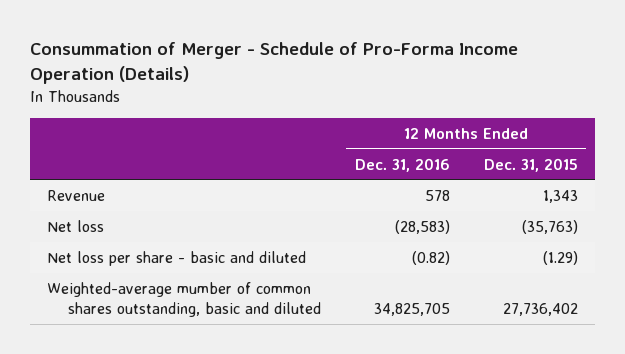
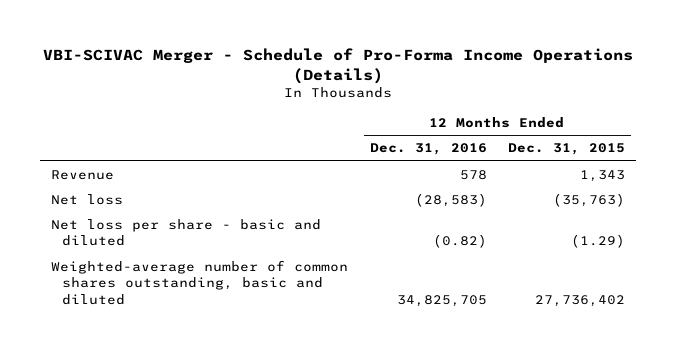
- Consummation of Merger - Schedule of Pro-Forma Income Operation (Details)
+ VBI-SCIVAC Merger - Schedule of Pro-Forma Income Operations (Details)
- Weighted-average mumber of common shares outstanding, basic and diluted | 34,825,705 | 27,736,402
+ Weighted-average number of common shares outstanding, basic and diluted | 34,825,705 | 27,736,402

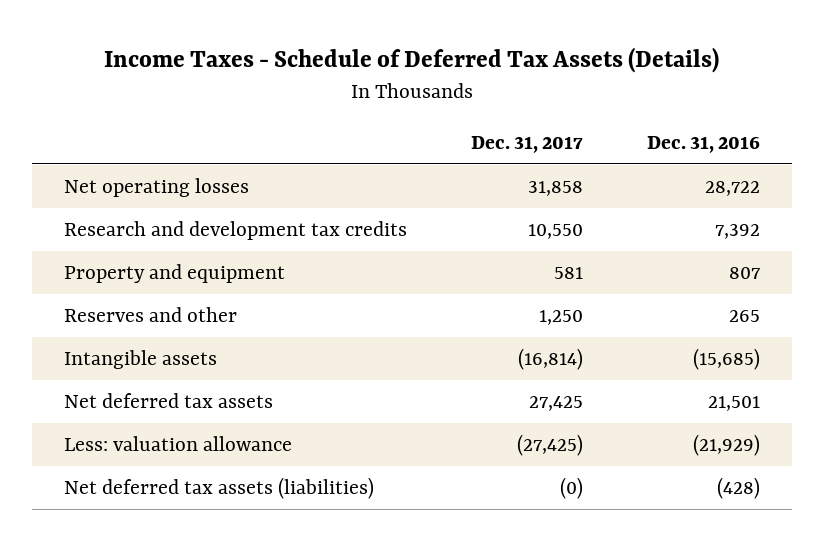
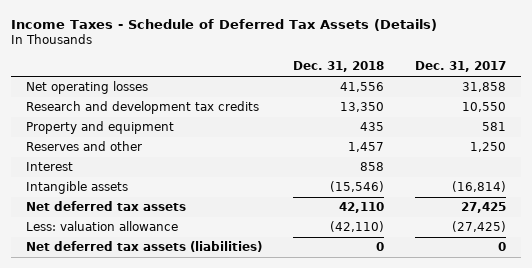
- | Dec. 31, 2017 | Dec. 31, 2016
+ | Dec. 31, 2018 | Dec. 31, 2017
+ Interest | 858 |
- Net deferred tax assets (liabilities) | (0) | (428)
+ Net deferred tax assets (liabilities) | 0 | 0

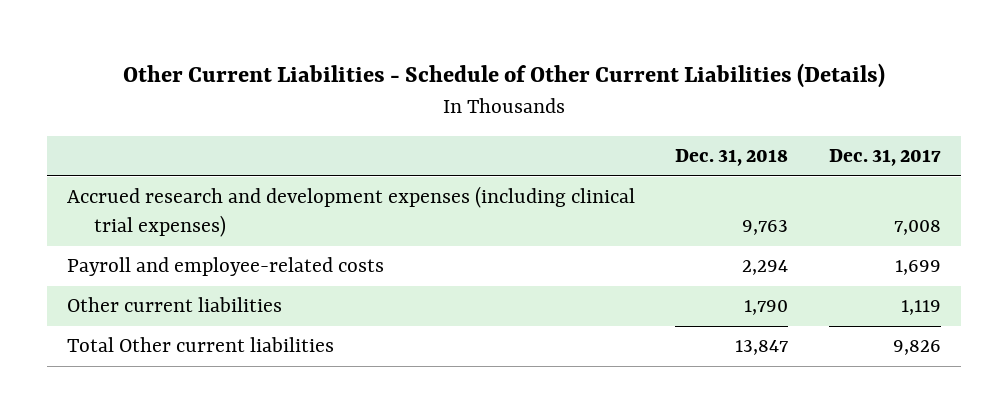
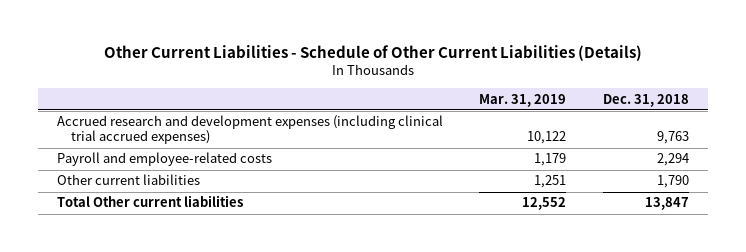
- | Dec. 31, 2018 | Dec. 31, 2017
+ | Mar. 31, 2019 | Dec. 31, 2018
- Accrued research and development expenses (including clinical trial expenses) | 9,763 | 7,008
+ Accrued research and development expenses (including clinical trial accrued expenses) | 10,122 | 9,763

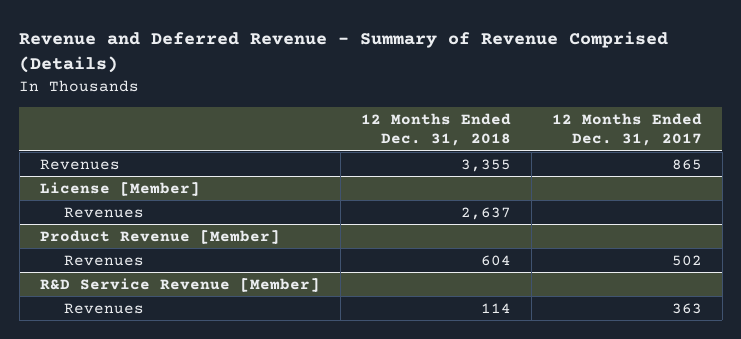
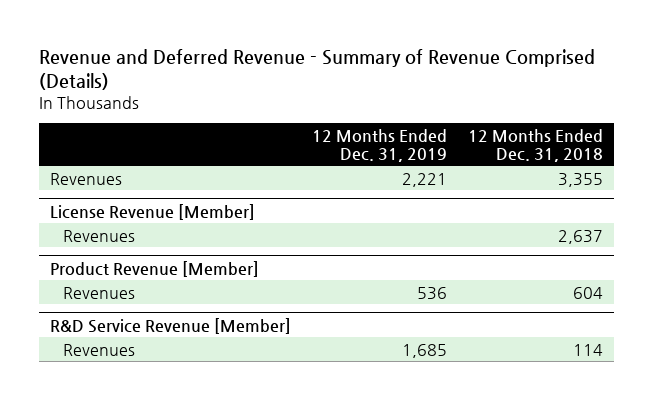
- | 12 Months Ended Dec. 31, 2018 | 12 Months Ended Dec. 31, 2017
+ | 12 Months Ended Dec. 31, 2019 | 12 Months Ended Dec. 31, 2018
- License [Member]
+ License Revenue [Member]

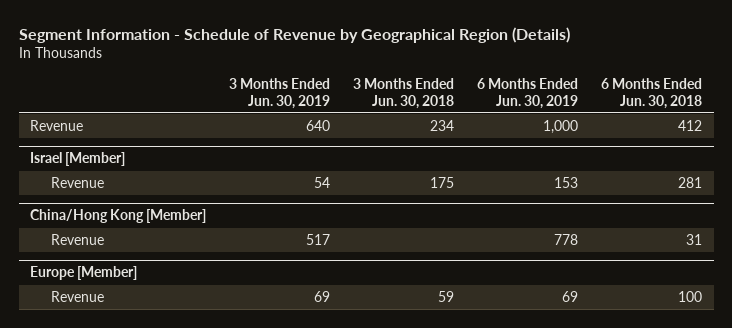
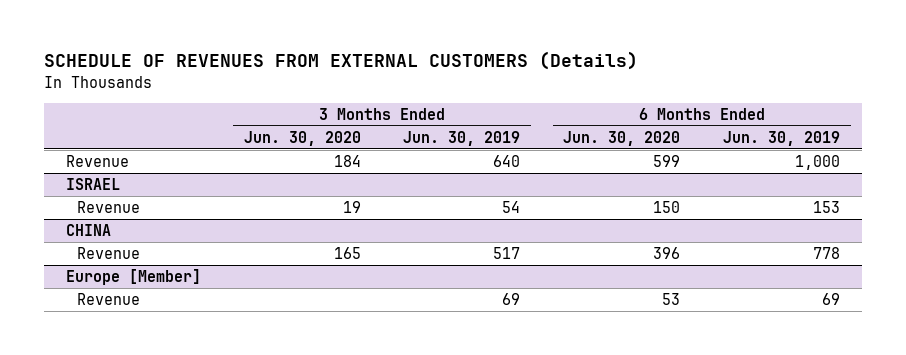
- Segment Information - Schedule of Revenue by Geographical Region (Details)
+ SCHEDULE OF REVENUES FROM EXTERNAL CUSTOMERS (Details)
- | 3 Months Ended Jun. 30, 2019 | 3 Months Ended Jun. 30, 2018 | 6 Months Ended Jun. 30, 2019 | 6 Months Ended Jun. 30, 2018
+ | 3 Months Ended Jun. 30, 2020 | 3 Months Ended Jun. 30, 2019 | 6 Months Ended Jun. 30, 2020 | 6 Months Ended Jun. 30, 2019
- Israel [Member]
+ ISRAEL
- China/Hong Kong [Member]
+ CHINA

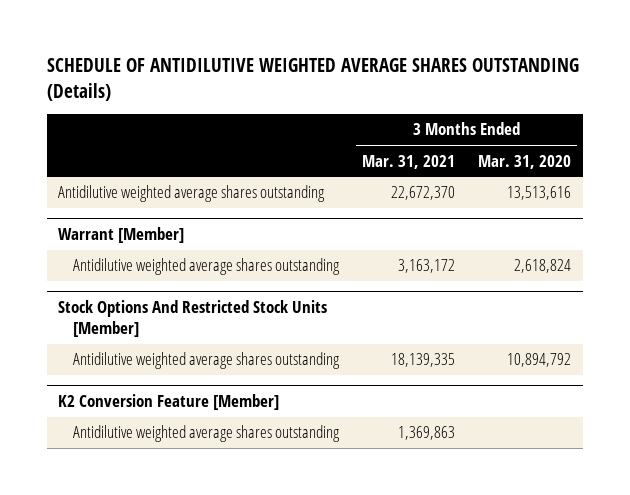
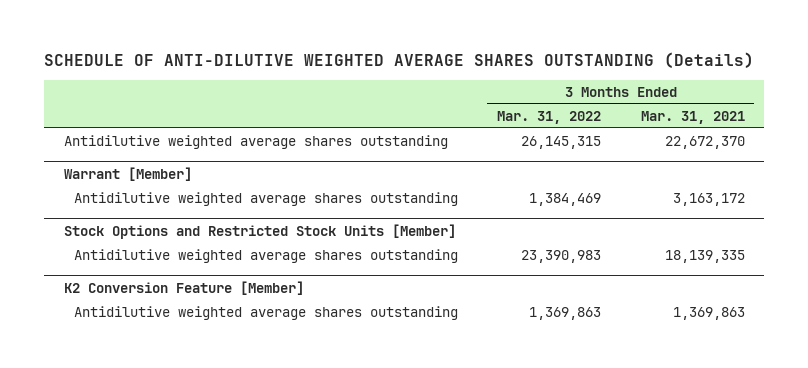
- SCHEDULE OF ANTIDILUTIVE WEIGHTED AVERAGE SHARES OUTSTANDING (Details)
+ SCHEDULE OF ANTI-DILUTIVE WEIGHTED AVERAGE SHARES OUTSTANDING (Details)
- | 3 Months Ended Mar. 31, 2021 | 3 Months Ended Mar. 31, 2020
+ | 3 Months Ended Mar. 31, 2022 | 3 Months Ended Mar. 31, 2021
- Stock Options And Restricted Stock Units [Member]
+ Stock Options and Restricted Stock Units [Member]

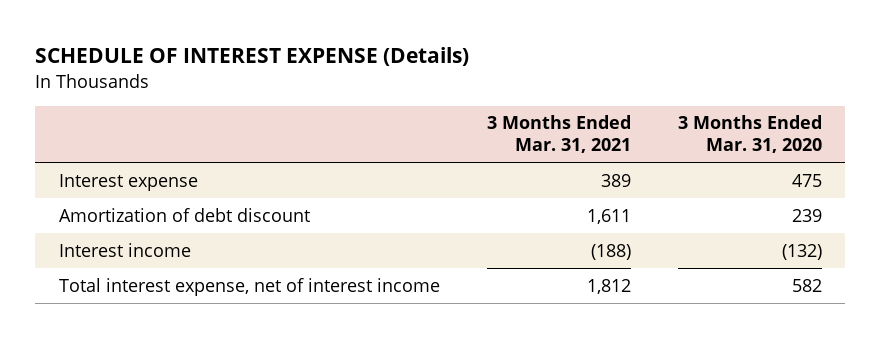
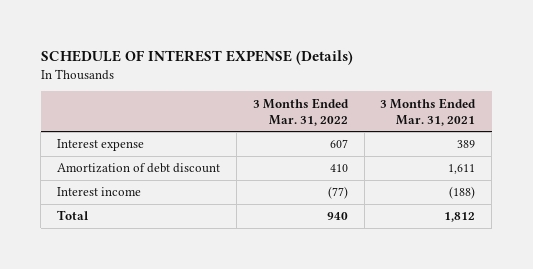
- | 3 Months Ended Mar. 31, 2021 | 3 Months Ended Mar. 31, 2020
+ | 3 Months Ended Mar. 31, 2022 | 3 Months Ended Mar. 31, 2021
- Total interest expense, net of interest income | 1,812 | 582
+ Total | 940 | 1,812

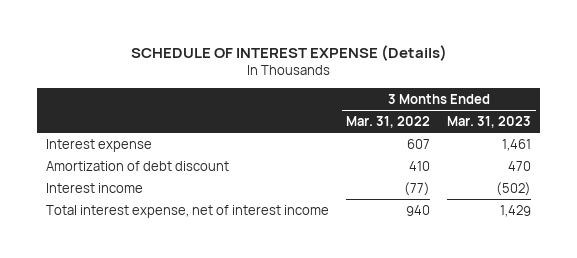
- | 3 Months Ended Mar. 31, 2022 | 3 Months Ended Mar. 31, 2021
+ | 3 Months Ended Mar. 31, 2022 | 3 Months Ended Mar. 31, 2023
- Total | 940 | 1,812
+ Total interest expense, net of interest income | 940 | 1,429

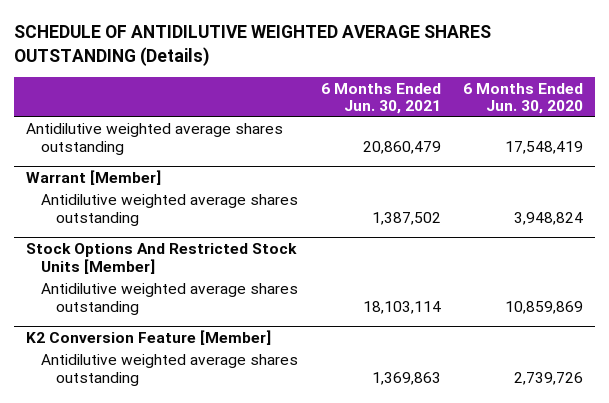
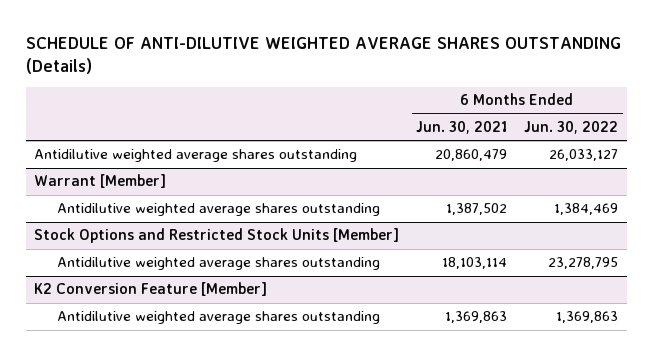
- SCHEDULE OF ANTIDILUTIVE WEIGHTED AVERAGE SHARES OUTSTANDING (Details)
+ SCHEDULE OF ANTI-DILUTIVE WEIGHTED AVERAGE SHARES OUTSTANDING (Details)
- | 6 Months Ended Jun. 30, 2021 | 6 Months Ended Jun. 30, 2020
+ | 6 Months Ended Jun. 30, 2021 | 6 Months Ended Jun. 30, 2022
- Stock Options And Restricted Stock Units [Member]
+ Stock Options and Restricted Stock Units [Member]

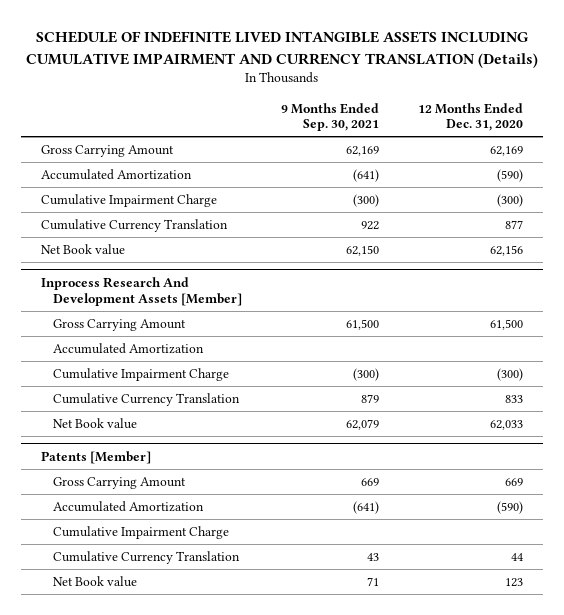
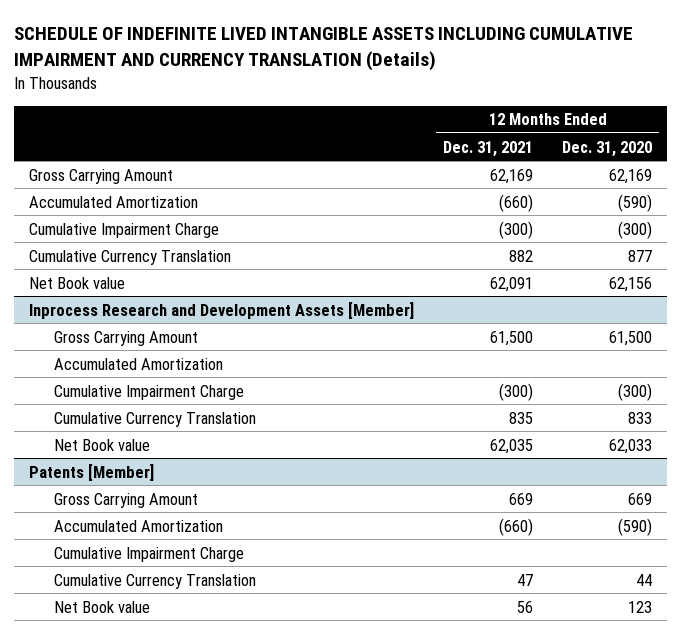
- | 9 Months Ended Sep. 30, 2021 | 12 Months Ended Dec. 31, 2020
+ | 12 Months Ended Dec. 31, 2021 | 12 Months Ended Dec. 31, 2020
- Inprocess Research And Development Assets [Member]
+ Inprocess Research and Development Assets [Member]

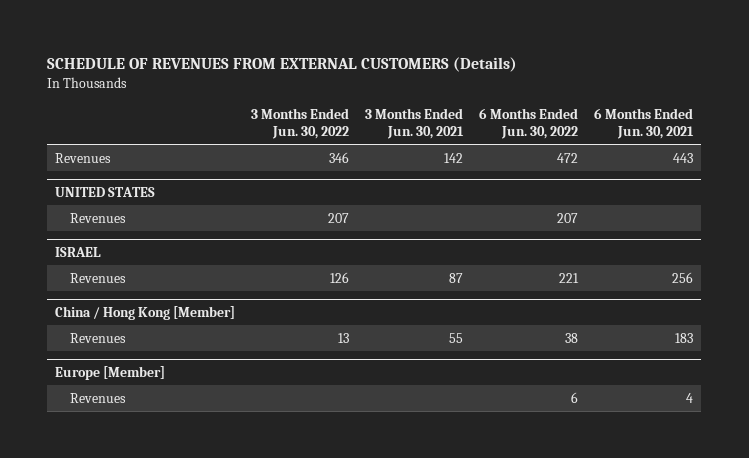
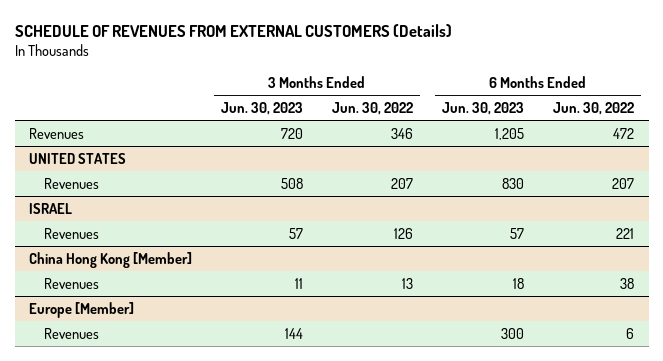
- | 3 Months Ended Jun. 30, 2022 | 3 Months Ended Jun. 30, 2021 | 6 Months Ended Jun. 30, 2022 | 6 Months Ended Jun. 30, 2021
+ | 3 Months Ended Jun. 30, 2023 | 3 Months Ended Jun. 30, 2022 | 6 Months Ended Jun. 30, 2023 | 6 Months Ended Jun. 30, 2022
- China / Hong Kong [Member]
+ China Hong Kong [Member]

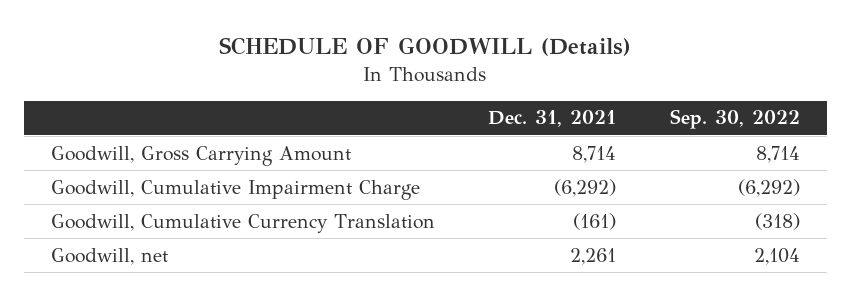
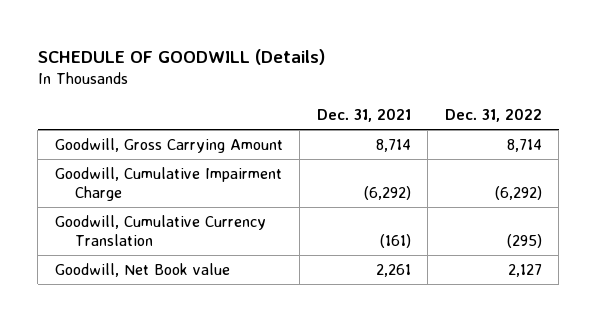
- | Dec. 31, 2021 | Sep. 30, 2022
+ | Dec. 31, 2021 | Dec. 31, 2022
- Goodwill, net | 2,261 | 2,104
+ Goodwill, Net Book value | 2,261 | 2,127

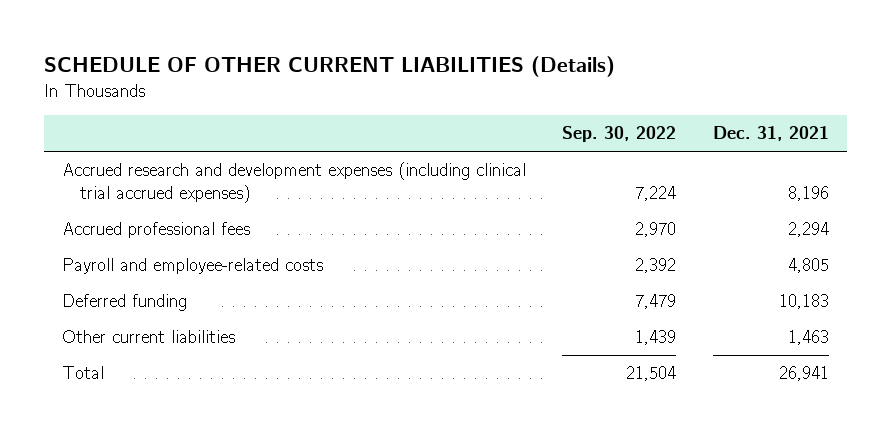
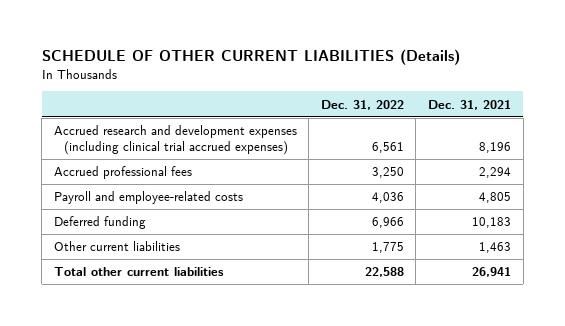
- | Sep. 30, 2022 | Dec. 31, 2021
+ | Dec. 31, 2022 | Dec. 31, 2021
- Total | 21,504 | 26,941
+ Total other current liabilities | 22,588 | 26,941

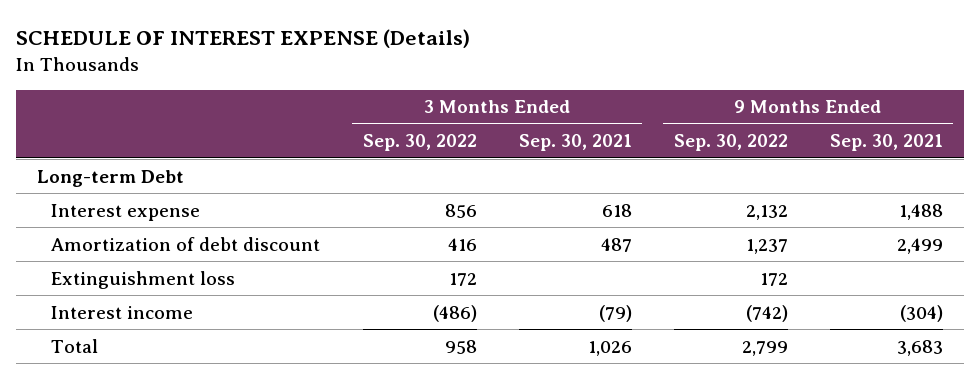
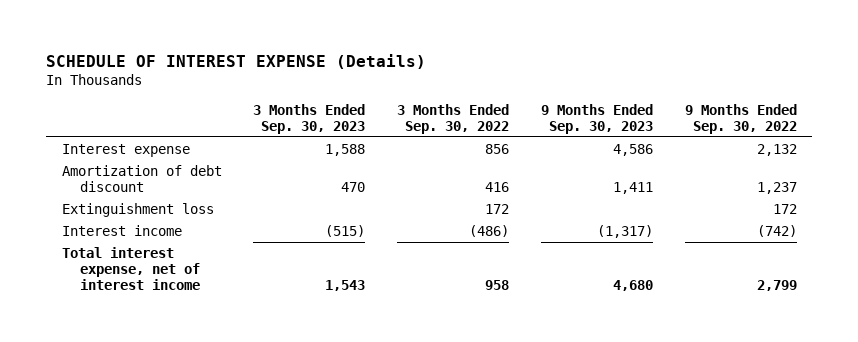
- | 3 Months Ended Sep. 30, 2022 | 3 Months Ended Sep. 30, 2021 | 9 Months Ended Sep. 30, 2022 | 9 Months Ended Sep. 30, 2021
+ | 3 Months Ended Sep. 30, 2023 | 3 Months Ended Sep. 30, 2022 | 9 Months Ended Sep. 30, 2023 | 9 Months Ended Sep. 30, 2022
- Long-term Debt
- Total | 958 | 1,026 | 2,799 | 3,683
+ Total interest expense, net of interest income | 1,543 | 958 | 4,680 | 2,799

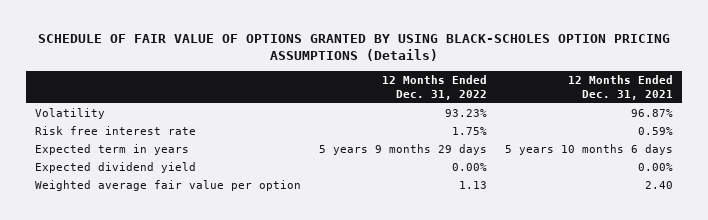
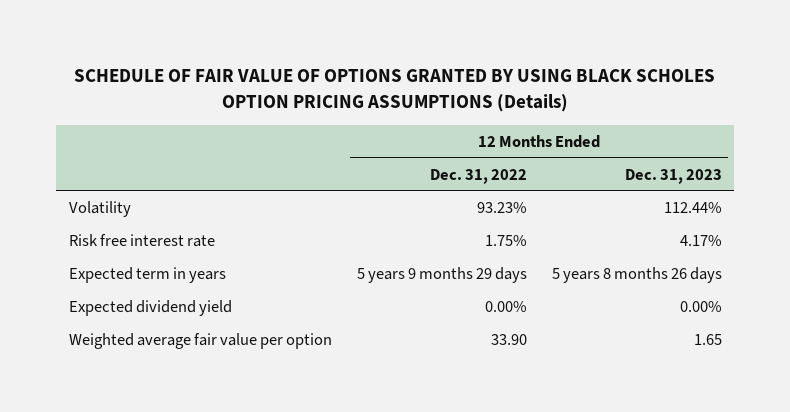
- SCHEDULE OF FAIR VALUE OF OPTIONS GRANTED BY USING BLACK-SCHOLES OPTION PRICING ASSUMPTIONS (Details)
+ SCHEDULE OF FAIR VALUE OF OPTIONS GRANTED BY USING BLACK SCHOLES OPTION PRICING ASSUMPTIONS (Details)
- | 12 Months Ended Dec. 31, 2022 | 12 Months Ended Dec. 31, 2021
+ | 12 Months Ended Dec. 31, 2022 | 12 Months Ended Dec. 31, 2023
- Weighted average fair value per option | 1.13 | 2.40
+ Weighted average fair value per option | 33.90 | 1.65

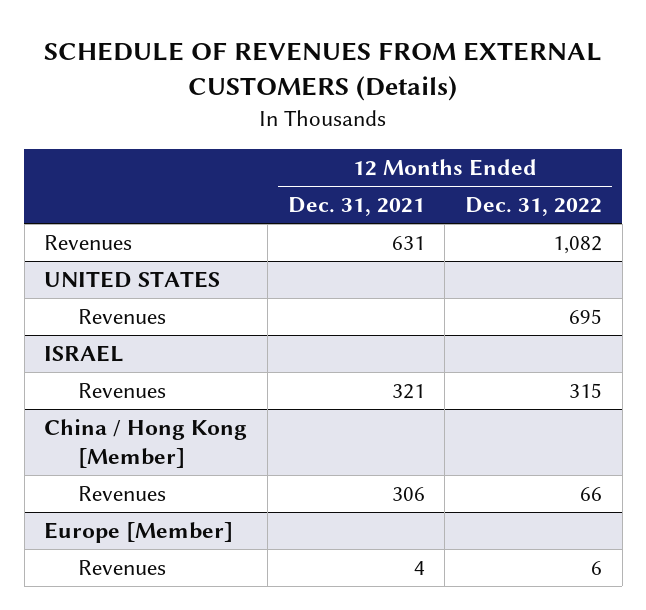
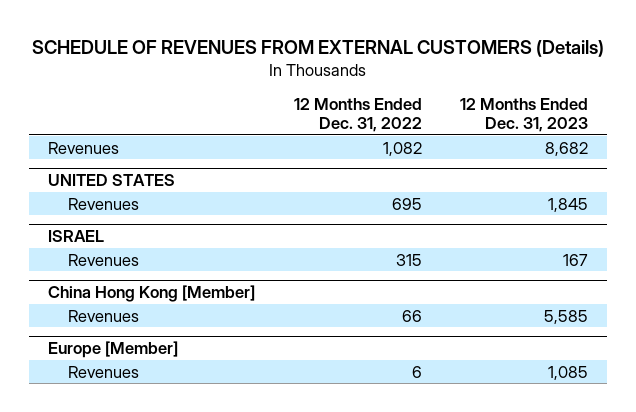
- | 12 Months Ended Dec. 31, 2021 | 12 Months Ended Dec. 31, 2022
+ | 12 Months Ended Dec. 31, 2022 | 12 Months Ended Dec. 31, 2023
- China / Hong Kong [Member]
+ China Hong Kong [Member]

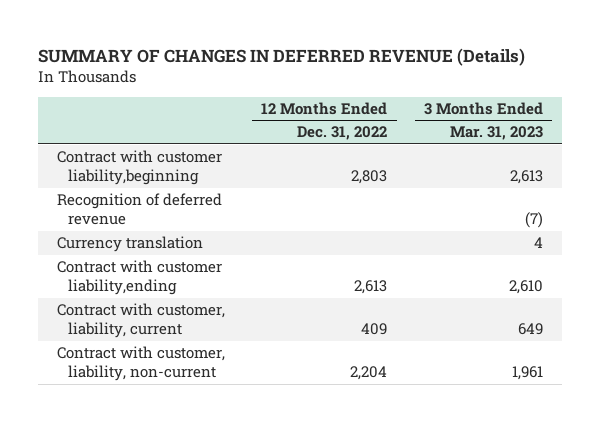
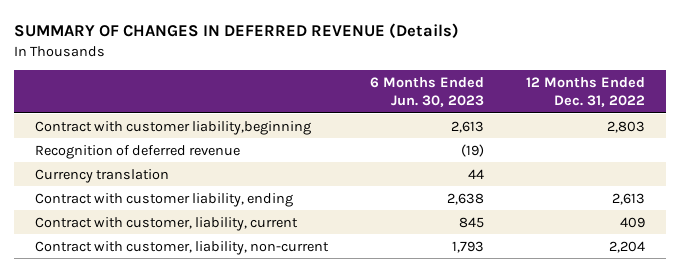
- | 12 Months Ended Dec. 31, 2022 | 3 Months Ended Mar. 31, 2023
+ | 6 Months Ended Jun. 30, 2023 | 12 Months Ended Dec. 31, 2022
- Contract with customer liability,ending | 2,613 | 2,610
+ Contract with customer liability, ending | 2,638 | 2,613

